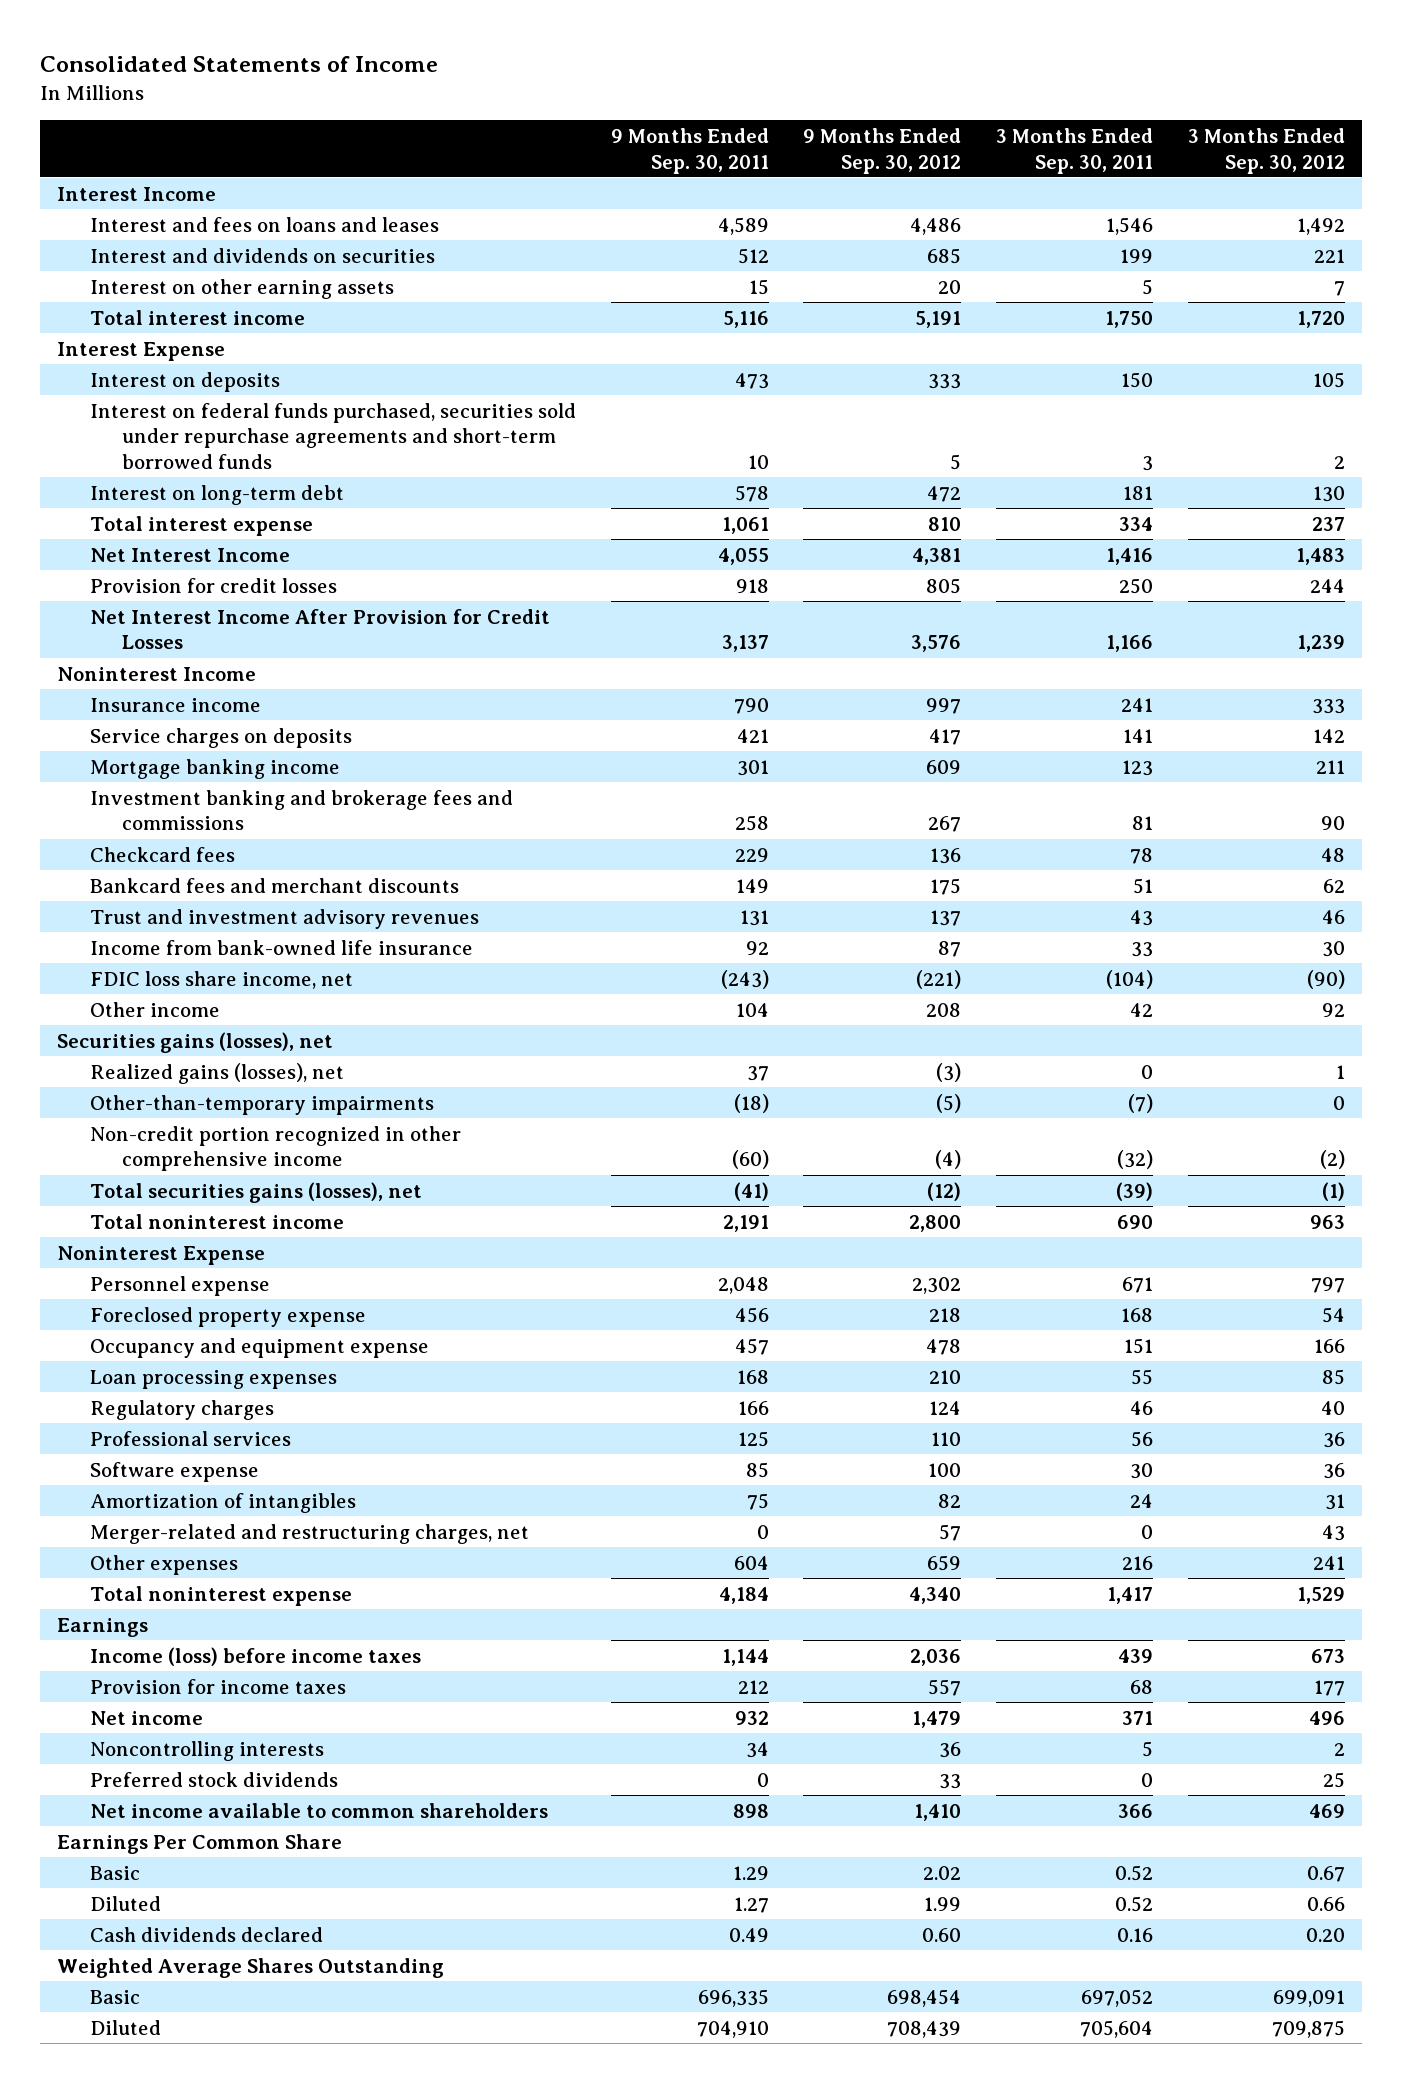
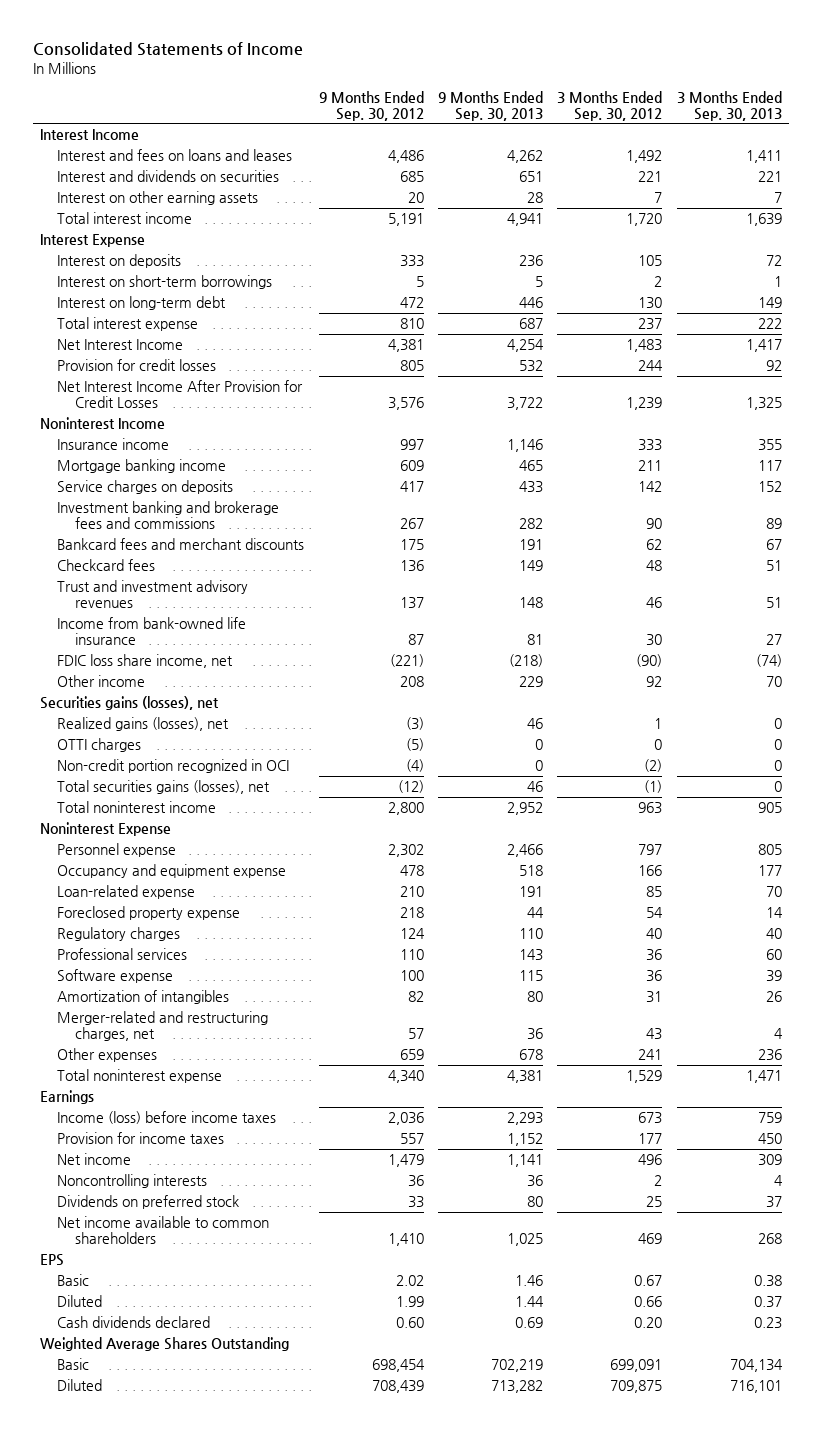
- | 9 Months Ended Sep. 30, 2011 | 9 Months Ended Sep. 30, 2012 | 3 Months Ended Sep. 30, 2011 | 3 Months Ended Sep. 30, 2012
+ | 9 Months Ended Sep. 30, 2012 | 9 Months Ended Sep. 30, 2013 | 3 Months Ended Sep. 30, 2012 | 3 Months Ended Sep. 30, 2013
- Interest on federal funds purchased, securities sold under repurchase agreements and short-term borrowed funds | 10 | 5 | 3 | 2
+ Interest on short-term borrowings | 5 | 5 | 2 | 1
moved down: Service charges on deposits | 417 | 433 | 142 | 152
moved down: Checkcard fees | 136 | 149 | 48 | 51
- Other-than-temporary impairments | (18) | (5) | (7) | 0
- Non-credit portion recognized in other comprehensive income | (60) | (4) | (32) | (2)
+ OTTI charges | (5) | 0 | 0 | 0
+ Non-credit portion recognized in OCI | (4) | 0 | (2) | 0
- Loan processing expenses | 168 | 210 | 55 | 85
+ Loan-related expense | 210 | 191 | 85 | 70
moved down: Foreclosed property expense | 218 | 44 | 54 | 14
- Preferred stock dividends | 0 | 33 | 0 | 25
+ Dividends on preferred stock | 33 | 80 | 25 | 37
- Earnings Per Common Share
+ EPS

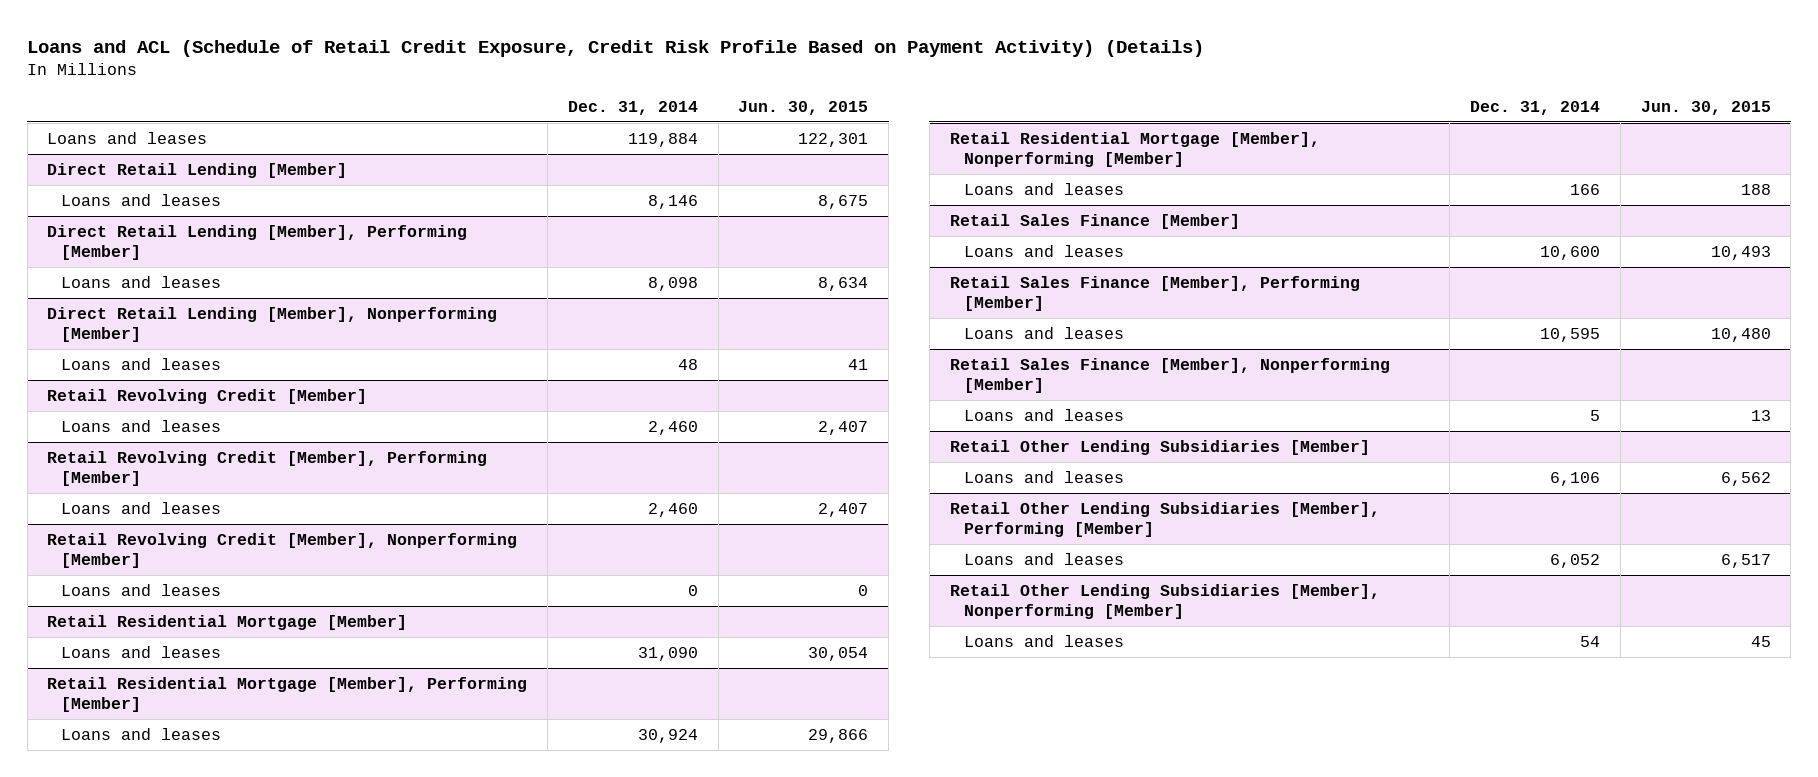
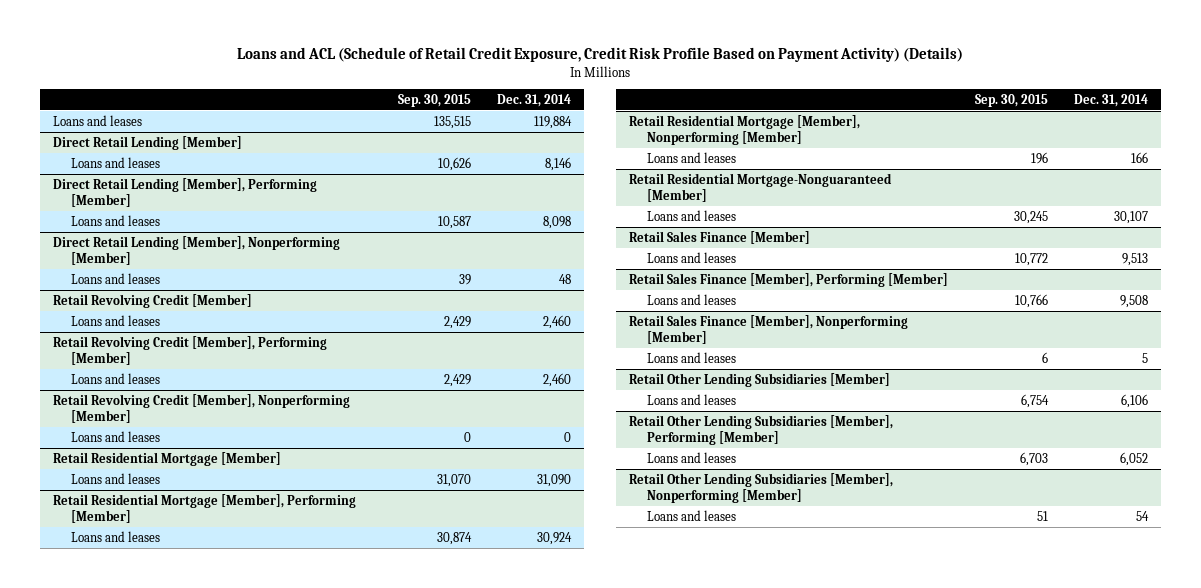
- | Dec. 31, 2014 | Jun. 30, 2015
+ | Sep. 30, 2015 | Dec. 31, 2014
+ Retail Residential Mortgage-Nonguaranteed [Member]
+ Loans and leases | 30,245 | 30,107
@ Retail Sales Finance [Member]
- Loans and leases | 10,600 | 10,493
+ Loans and leases | 10,772 | 9,513
@ Retail Sales Finance [Member], Performing [Member]
- Loans and leases | 10,595 | 10,480
+ Loans and leases | 10,766 | 9,508

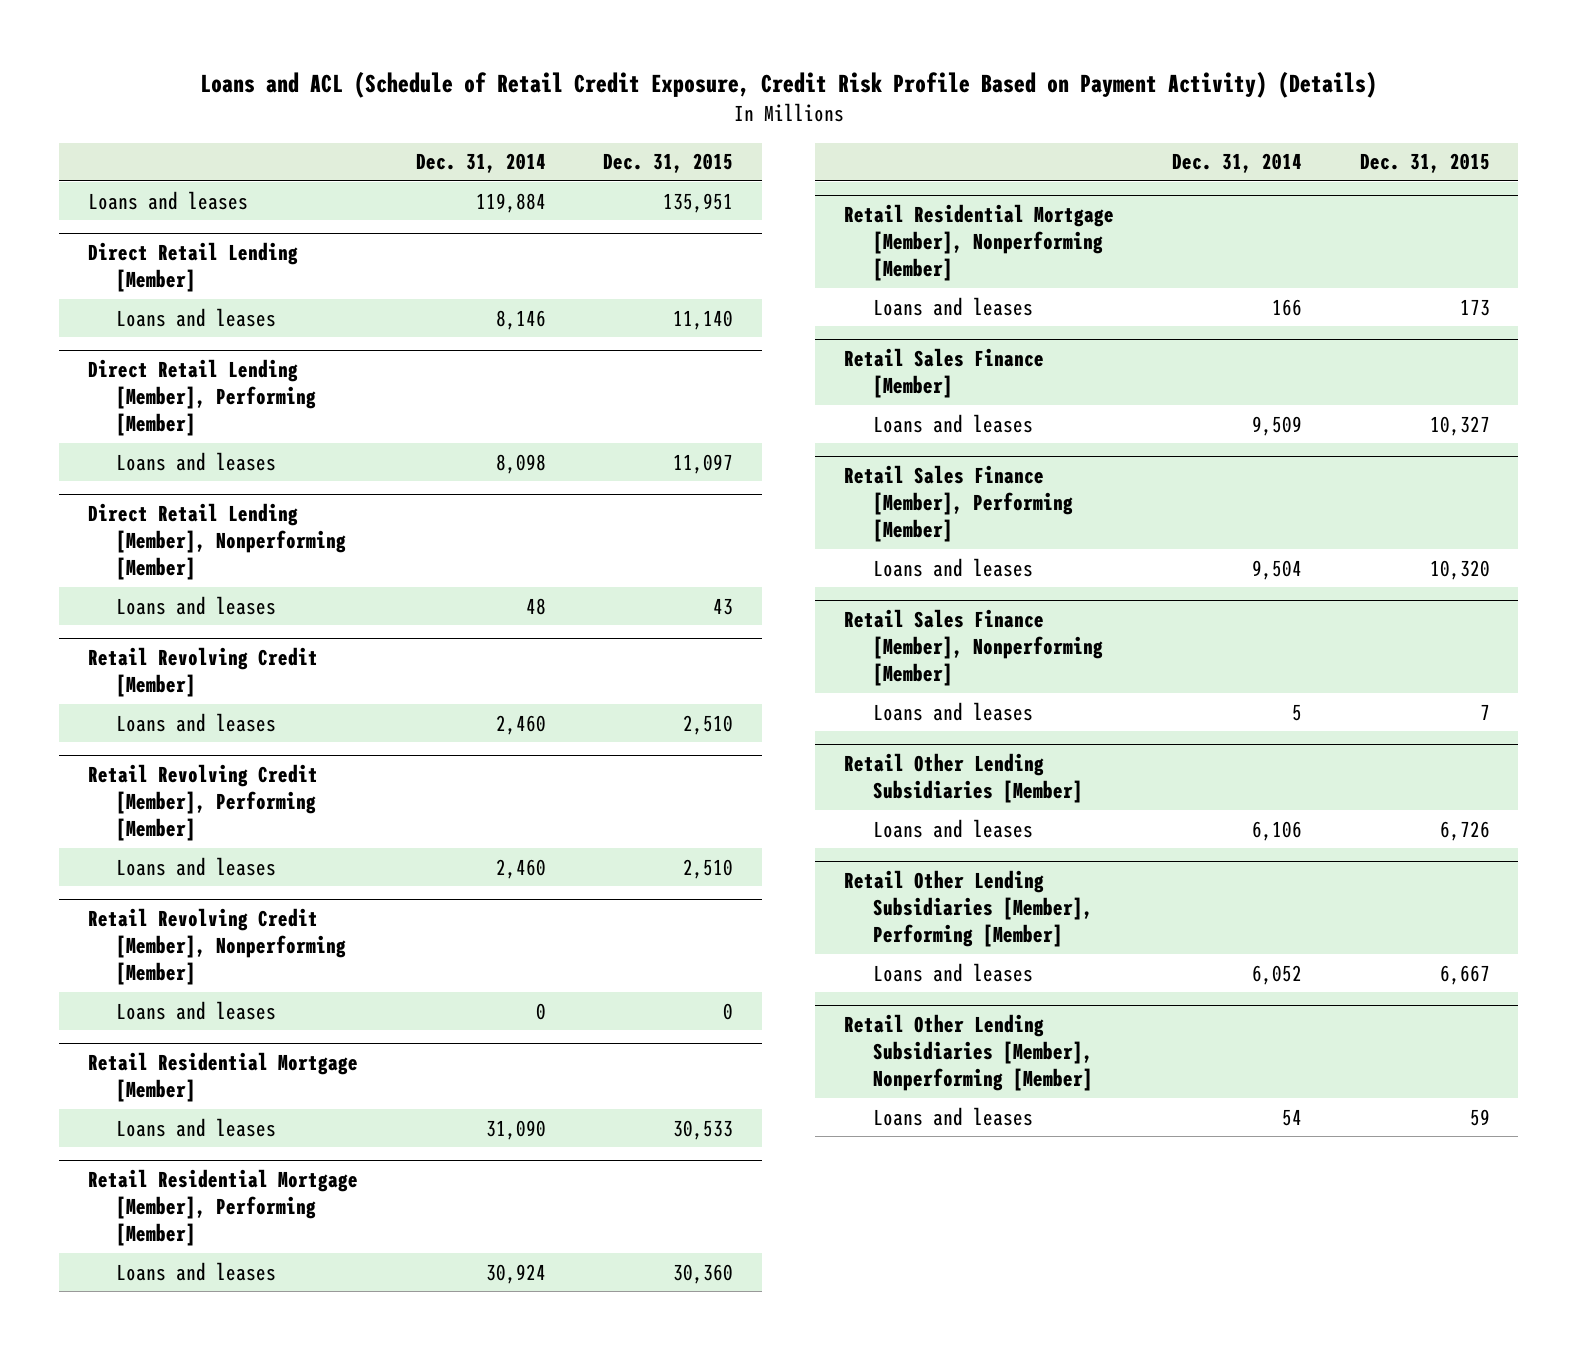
- | Sep. 30, 2015 | Dec. 31, 2014
+ | Dec. 31, 2014 | Dec. 31, 2015
- Retail Residential Mortgage-Nonguaranteed [Member]
- Loans and leases | 30,245 | 30,107
@ Retail Sales Finance [Member]
- Loans and leases | 10,772 | 9,513
+ Loans and leases | 9,509 | 10,327
@ Retail Sales Finance [Member], Performing [Member]
- Loans and leases | 10,766 | 9,508
+ Loans and leases | 9,504 | 10,320

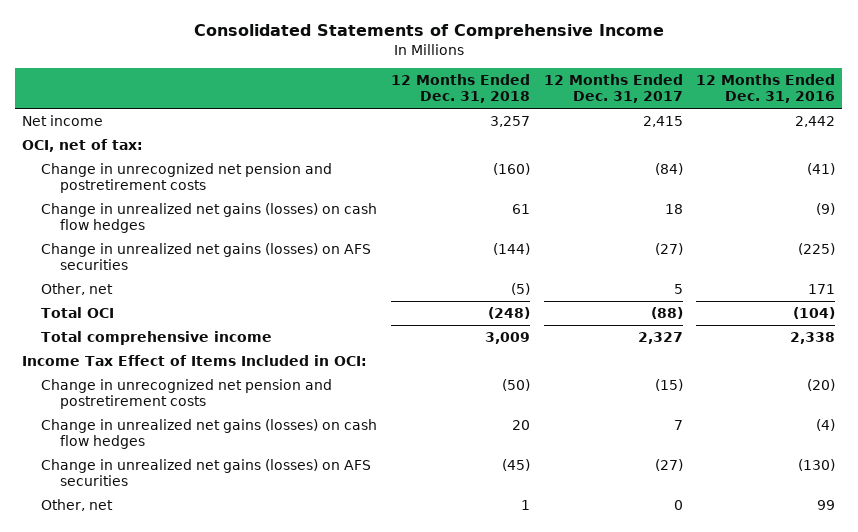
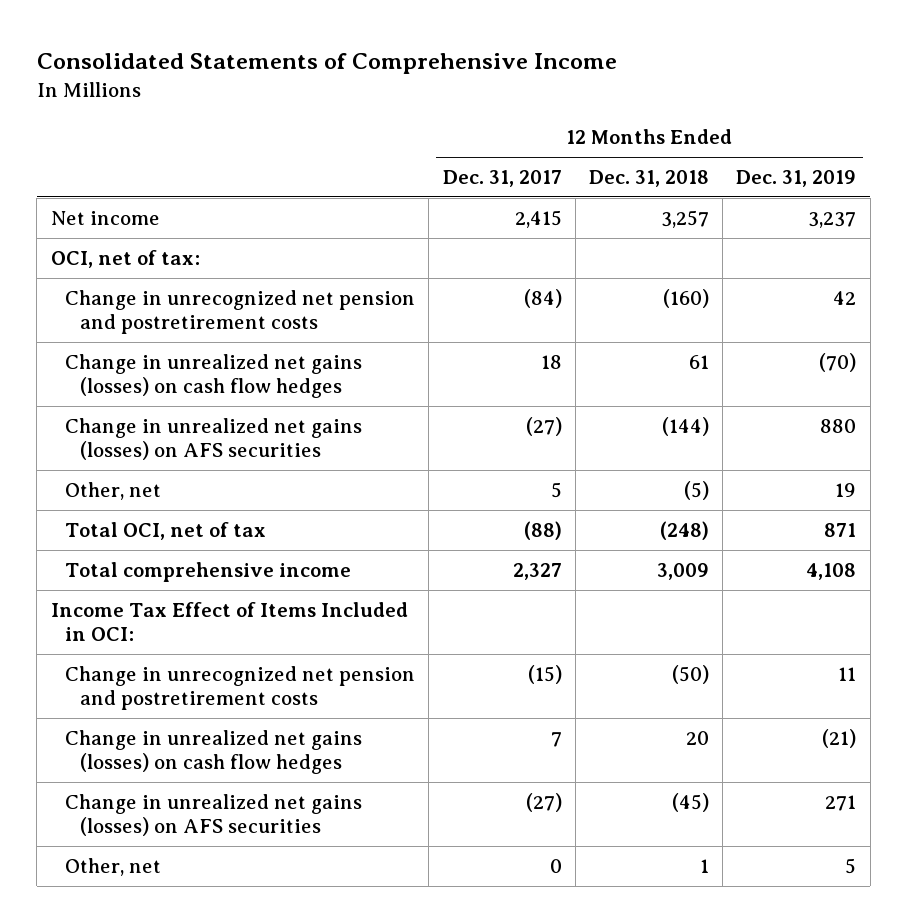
- | 12 Months Ended Dec. 31, 2018 | 12 Months Ended Dec. 31, 2017 | 12 Months Ended Dec. 31, 2016
+ | 12 Months Ended Dec. 31, 2017 | 12 Months Ended Dec. 31, 2018 | 12 Months Ended Dec. 31, 2019
- Total OCI | (248) | (88) | (104)
+ Total OCI, net of tax | (88) | (248) | 871

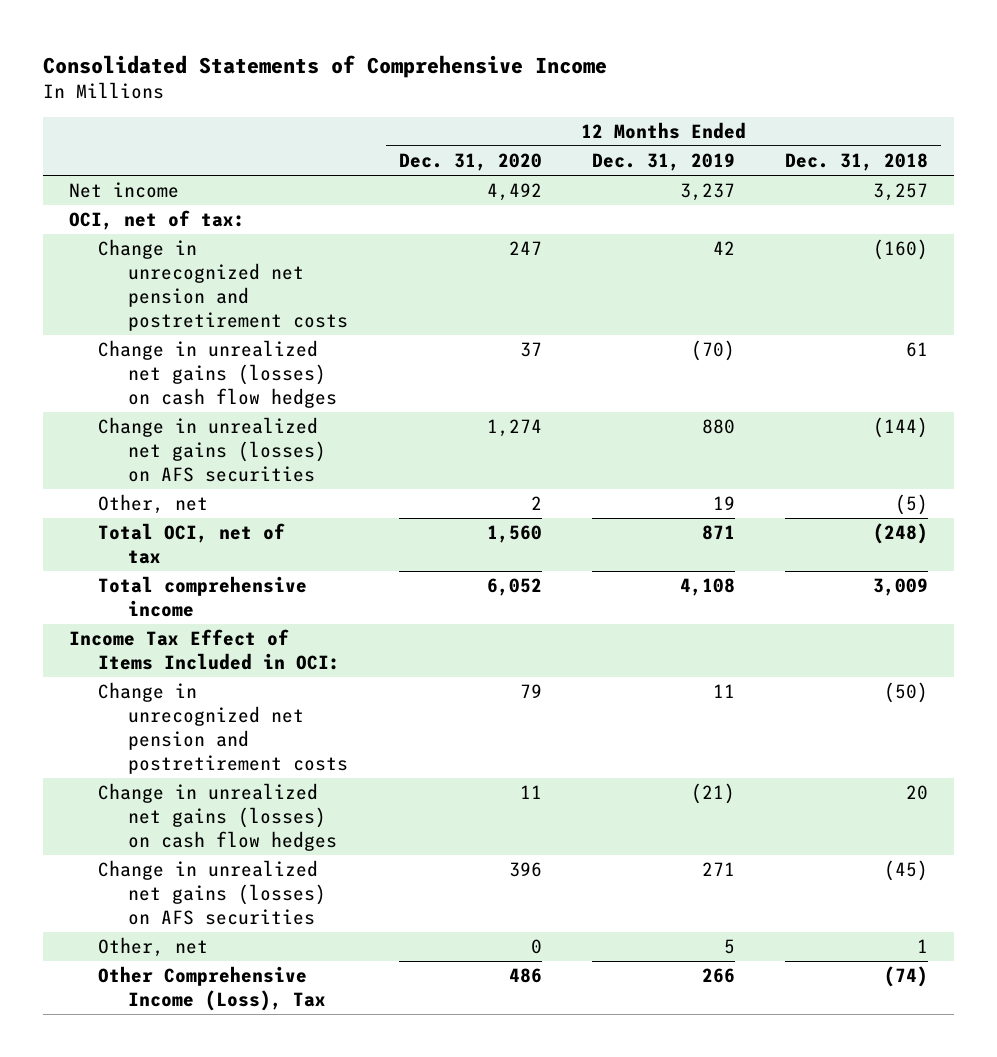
- | 12 Months Ended Dec. 31, 2017 | 12 Months Ended Dec. 31, 2018 | 12 Months Ended Dec. 31, 2019
+ | 12 Months Ended Dec. 31, 2020 | 12 Months Ended Dec. 31, 2019 | 12 Months Ended Dec. 31, 2018
+ Other Comprehensive Income (Loss), Tax | 486 | 266 | (74)

